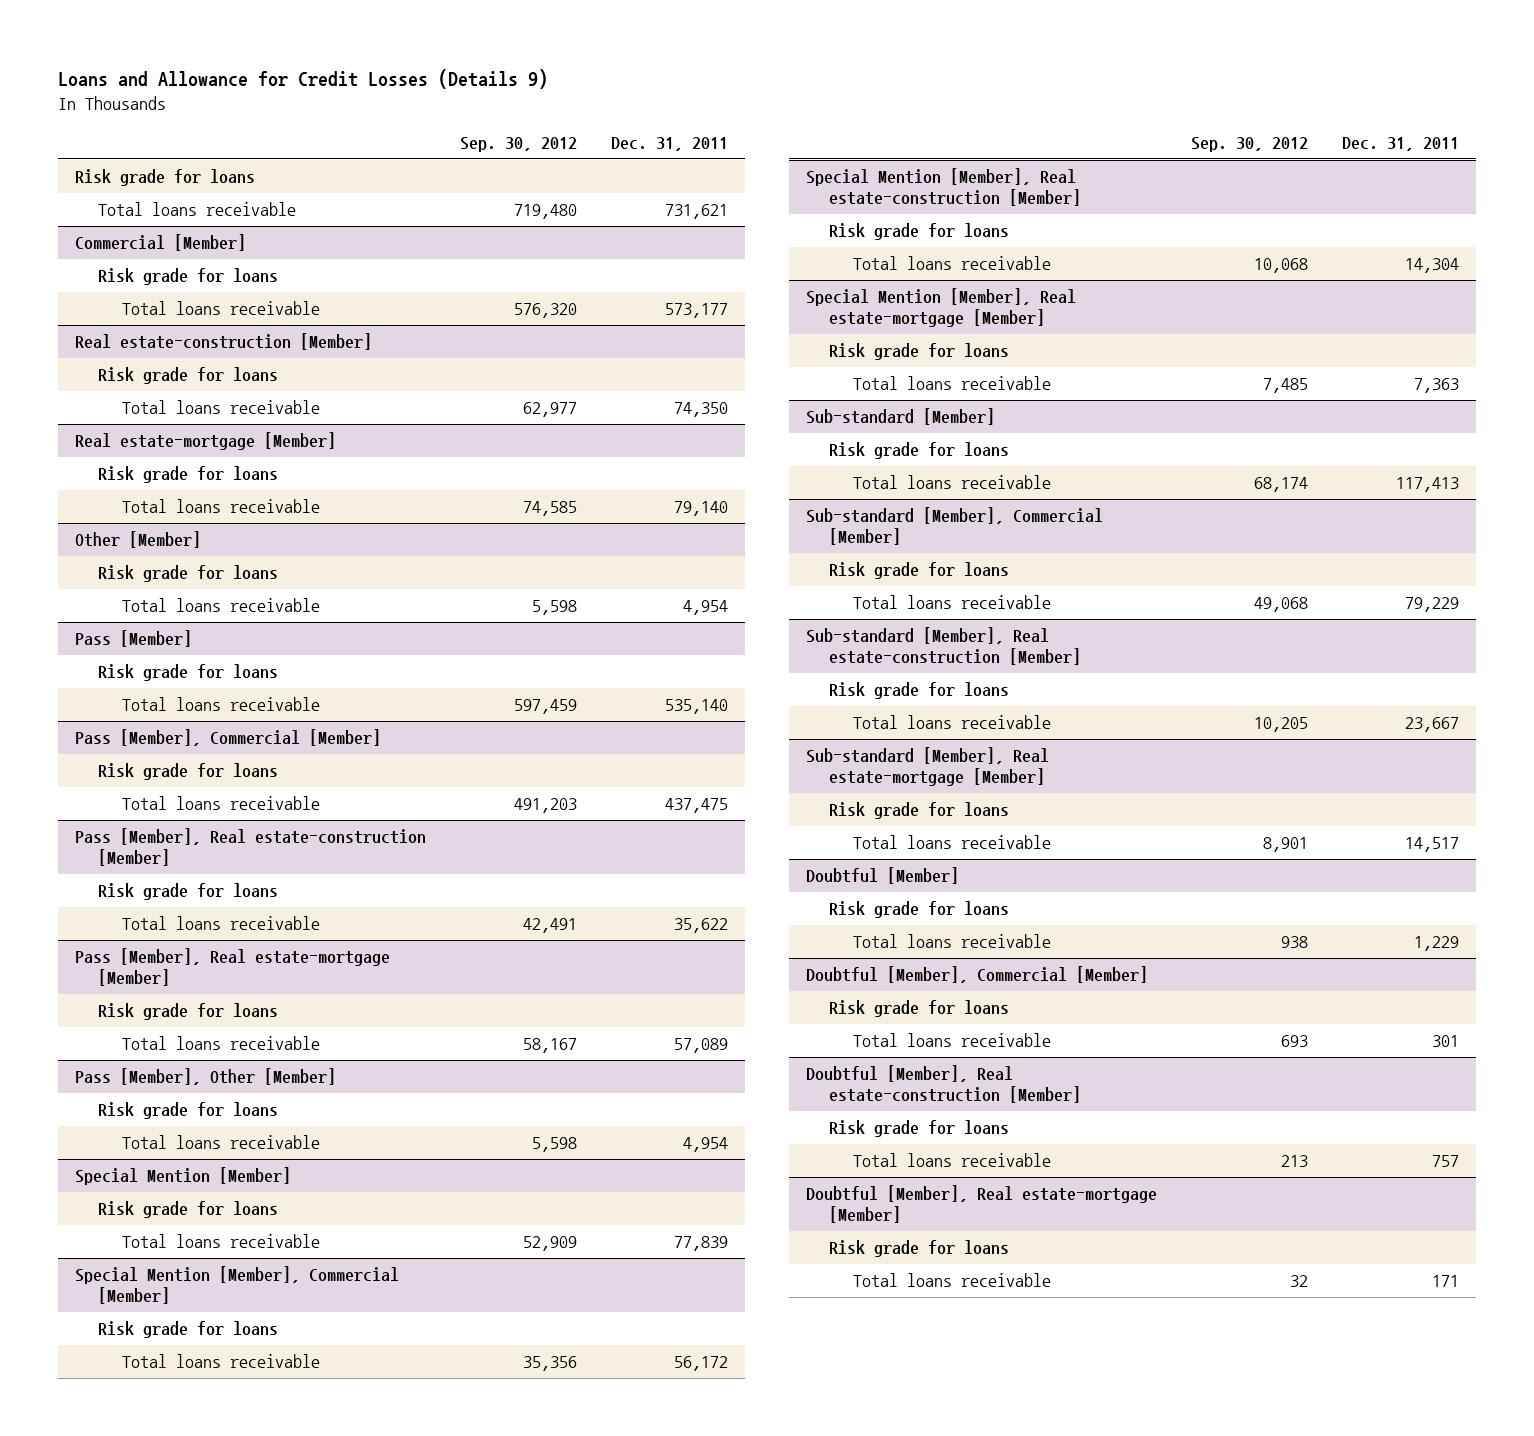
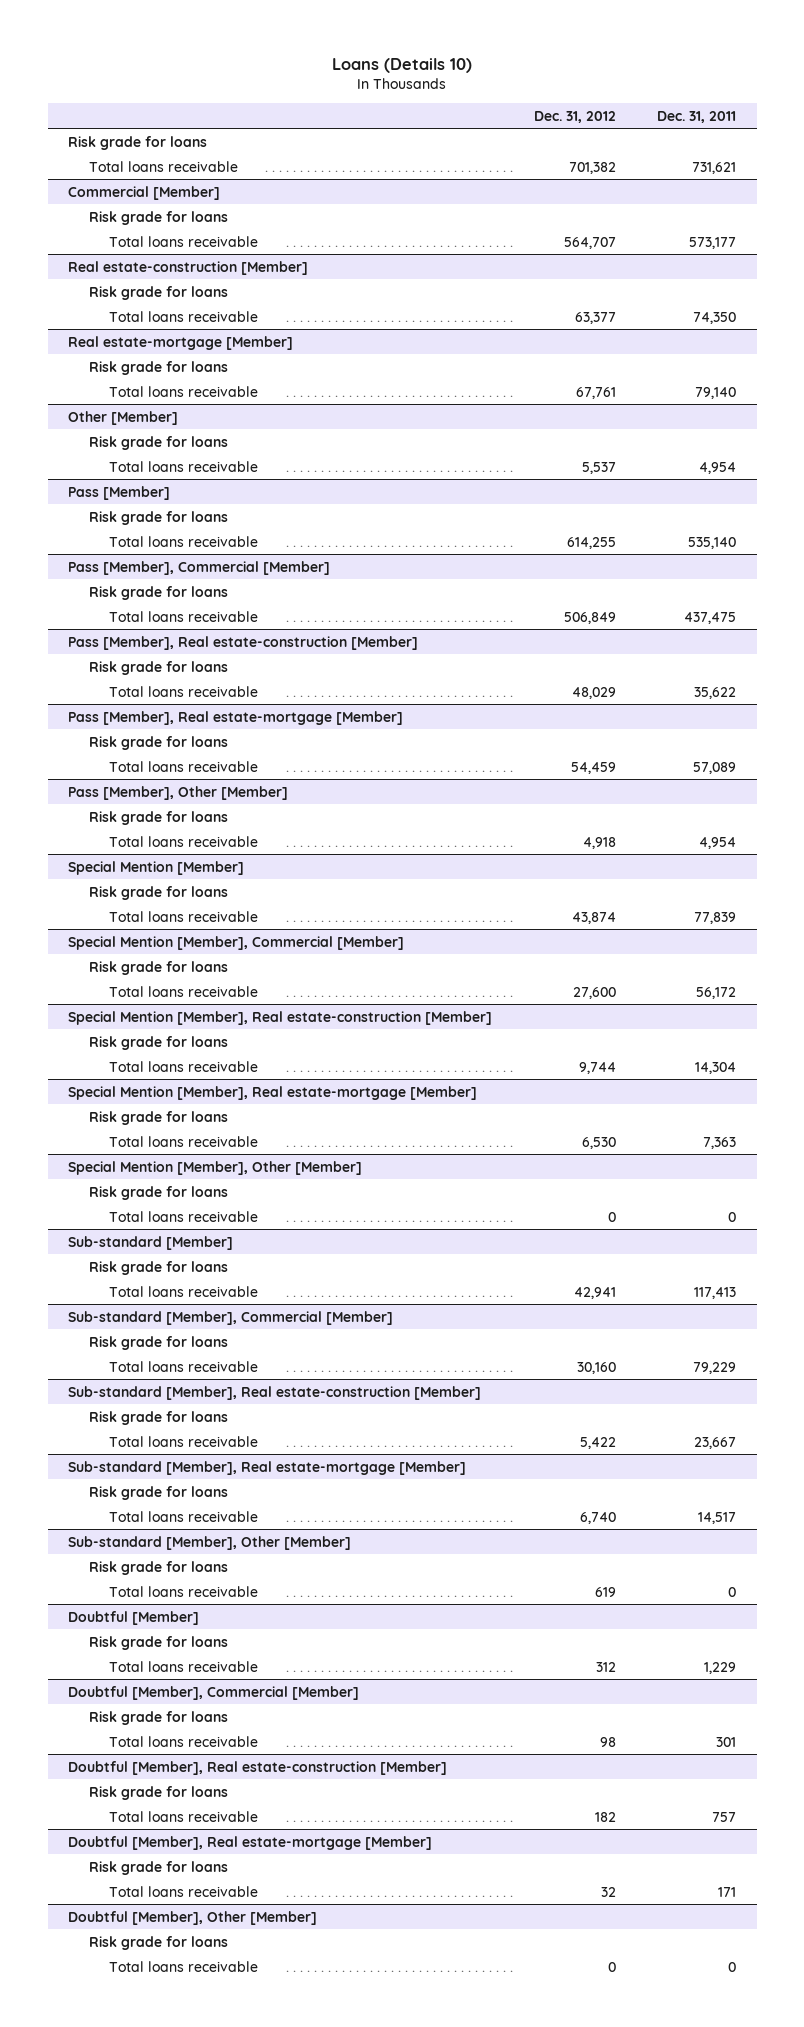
- Loans and Allowance for Credit Losses (Details 9)
+ Loans (Details 10)
- | Sep. 30, 2012 | Dec. 31, 2011
+ | Dec. 31, 2012 | Dec. 31, 2011
+ Special Mention [Member], Other [Member]
+ Risk grade for loans
+ Total loans receivable | 0 | 0
+ Sub-standard [Member], Other [Member]
+ Risk grade for loans
+ Total loans receivable | 619 | 0
+ Doubtful [Member], Other [Member]
+ Risk grade for loans
+ Total loans receivable | 0 | 0

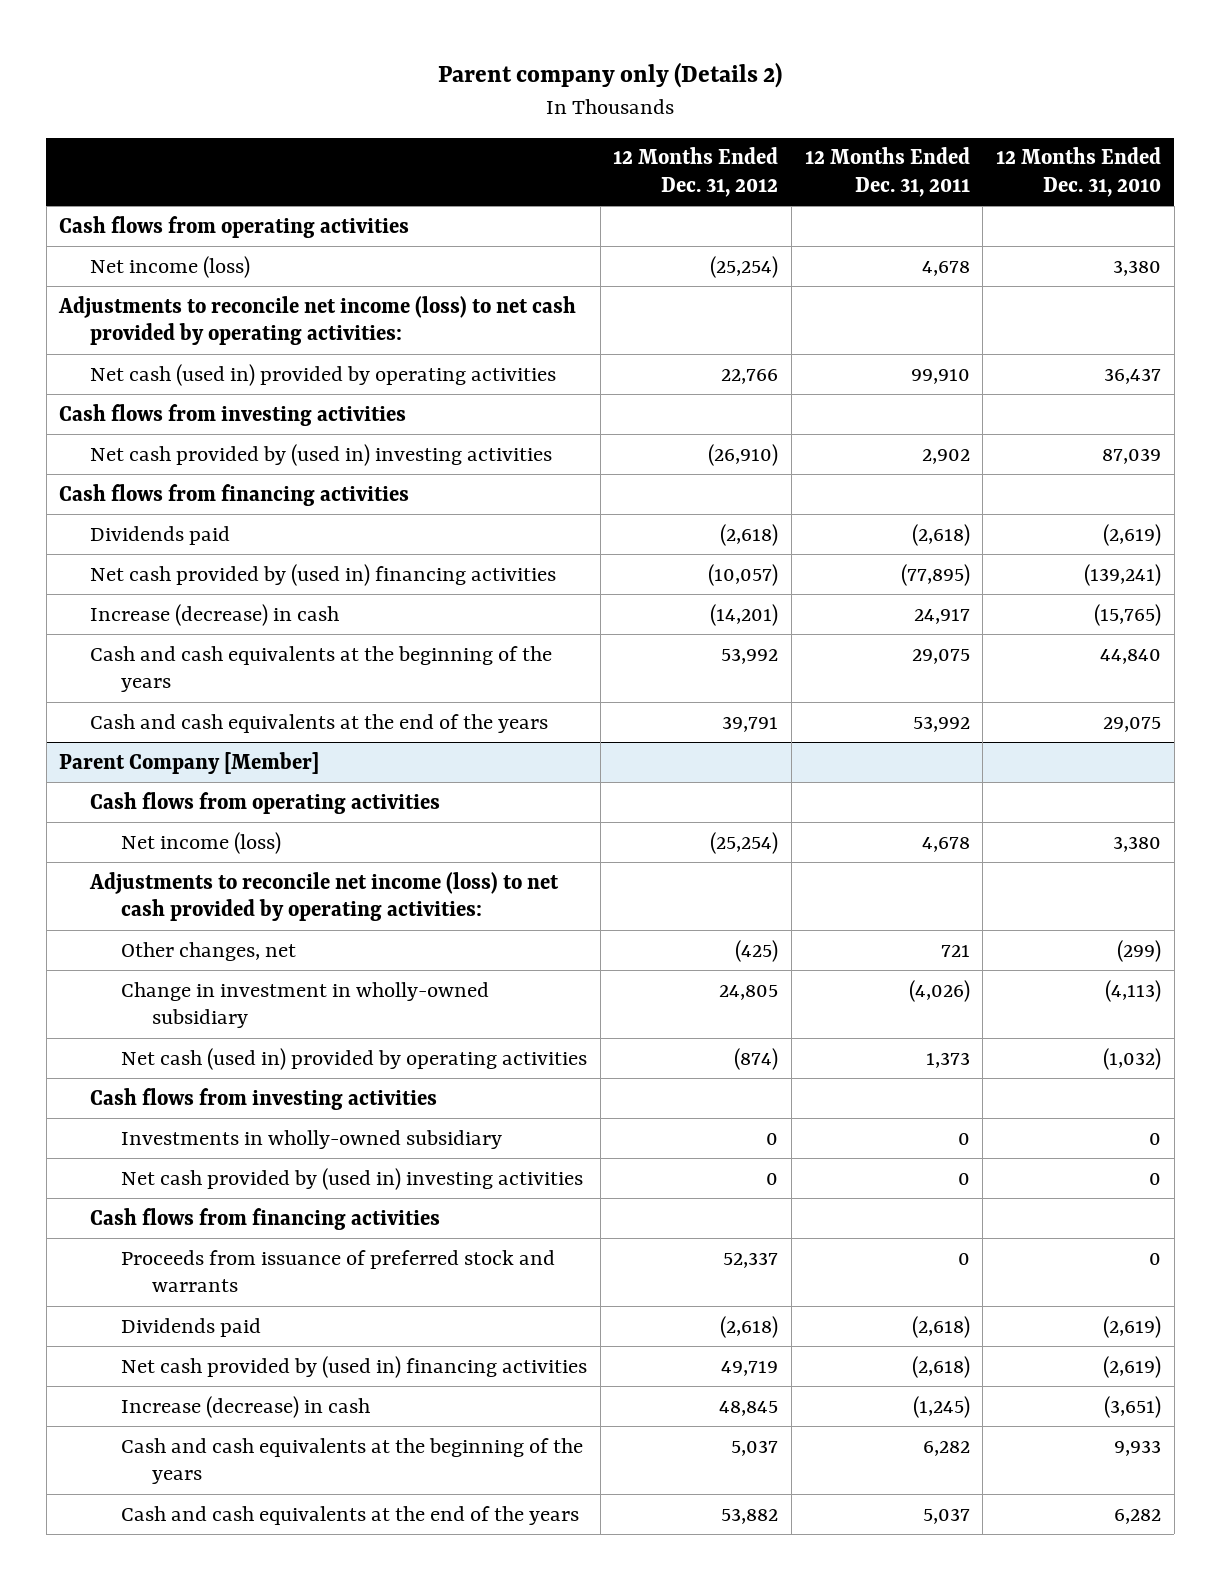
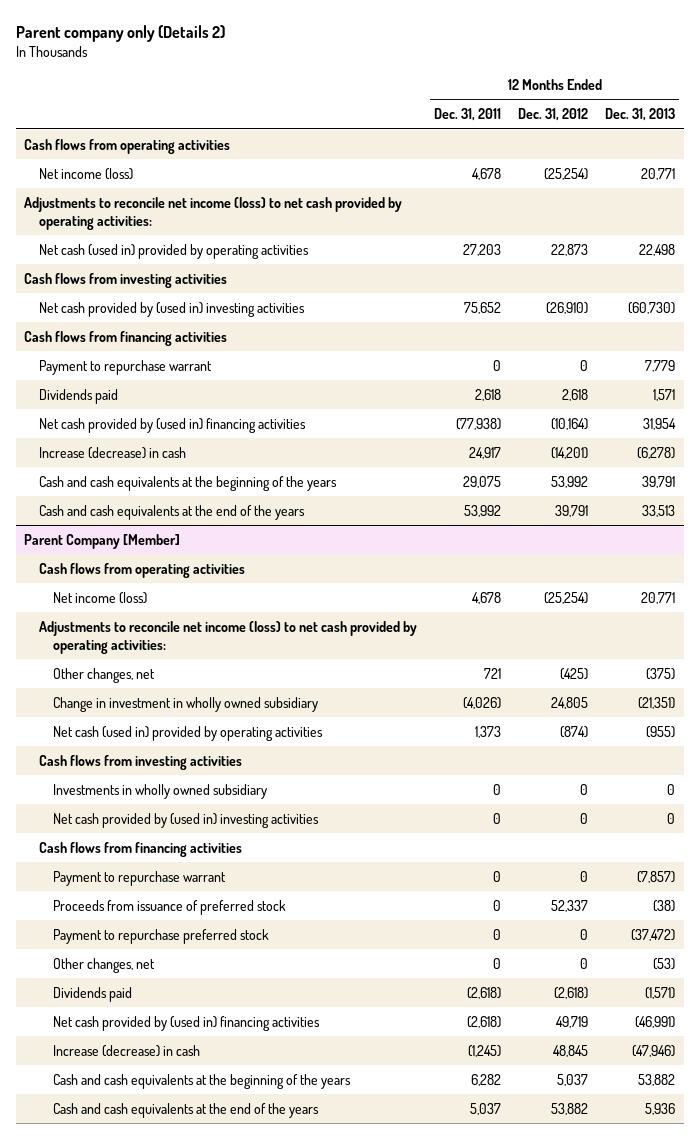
- | 12 Months Ended Dec. 31, 2012 | 12 Months Ended Dec. 31, 2011 | 12 Months Ended Dec. 31, 2010
+ | 12 Months Ended Dec. 31, 2011 | 12 Months Ended Dec. 31, 2012 | 12 Months Ended Dec. 31, 2013
- Net cash (used in) provided by operating activities | 22,766 | 99,910 | 36,437
+ Net cash (used in) provided by operating activities | 27,203 | 22,873 | 22,498
- Net cash provided by (used in) investing activities | (26,910) | 2,902 | 87,039
+ Net cash provided by (used in) investing activities | 75,652 | (26,910) | (60,730)
- Dividends paid | (2,618) | (2,618) | (2,619)
- Net cash provided by (used in) financing activities | (10,057) | (77,895) | (139,241)
+ Payment to repurchase warrant | 0 | 0 | 7,779
+ Dividends paid | 2,618 | 2,618 | 1,571
+ Net cash provided by (used in) financing activities | (77,938) | (10,164) | 31,954
@ Parent Company [Member]
- Change in investment in wholly-owned subsidiary | 24,805 | (4,026) | (4,113)
+ Change in investment in wholly owned subsidiary | (4,026) | 24,805 | (21,351)
- Investments in wholly-owned subsidiary | 0 | 0 | 0
+ Investments in wholly owned subsidiary | 0 | 0 | 0
- Proceeds from issuance of preferred stock and warrants | 52,337 | 0 | 0
+ Payment to repurchase warrant | 0 | 0 | (7,857)
+ Proceeds from issuance of preferred stock | 0 | 52,337 | (38)
+ Payment to repurchase preferred stock | 0 | 0 | (37,472)
+ Other changes, net | 0 | 0 | (53)

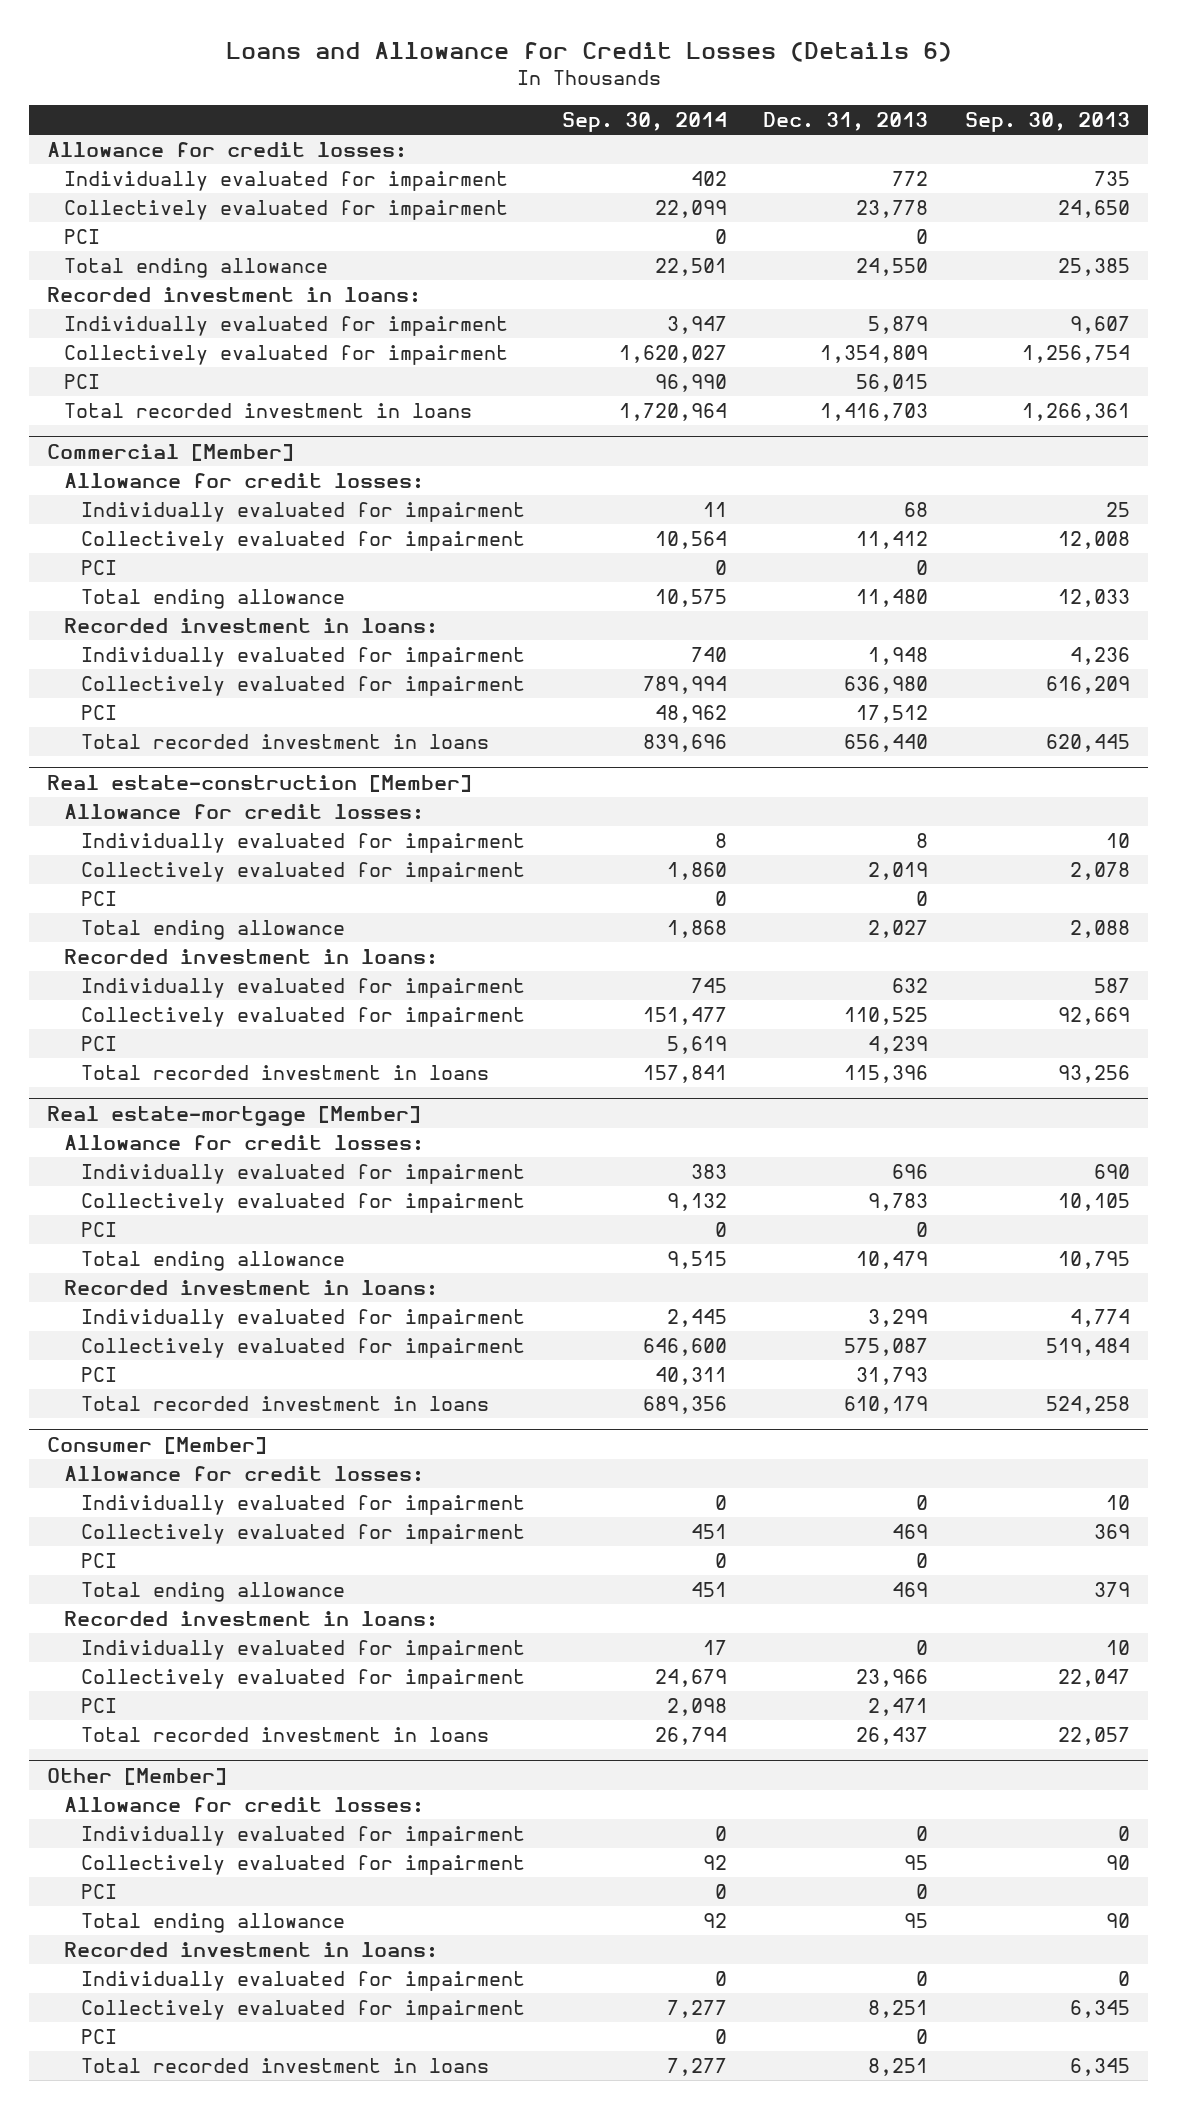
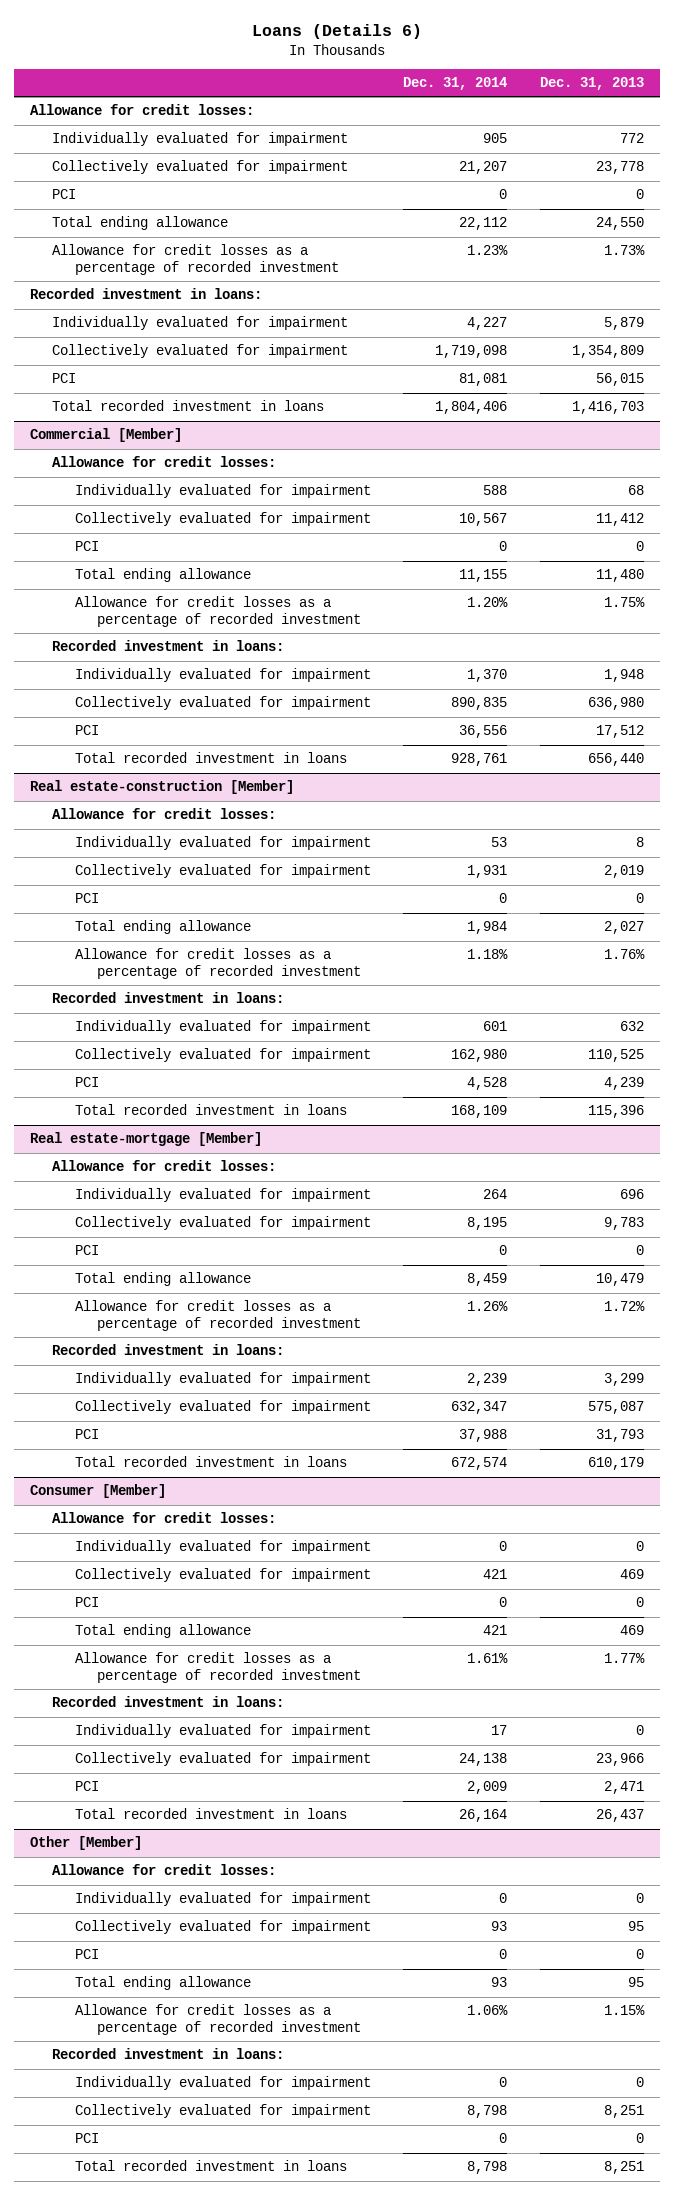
- Loans and Allowance for Credit Losses (Details 6)
+ Loans (Details 6)
- | Sep. 30, 2014 | Dec. 31, 2013 | Sep. 30, 2013
+ | Dec. 31, 2014 | Dec. 31, 2013
+ Allowance for credit losses as a percentage of recorded investment | 1.23% | 1.73%
@ Commercial [Member]
+ Allowance for credit losses as a percentage of recorded investment | 1.20% | 1.75%
@ Real estate-construction [Member]
+ Allowance for credit losses as a percentage of recorded investment | 1.18% | 1.76%
@ Real estate-mortgage [Member]
+ Allowance for credit losses as a percentage of recorded investment | 1.26% | 1.72%
@ Consumer [Member]
+ Allowance for credit losses as a percentage of recorded investment | 1.61% | 1.77%
@ Other [Member]
+ Allowance for credit losses as a percentage of recorded investment | 1.06% | 1.15%

